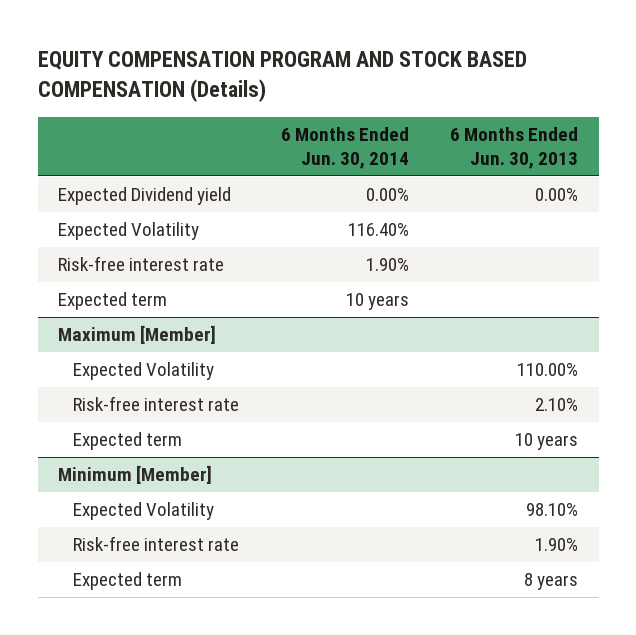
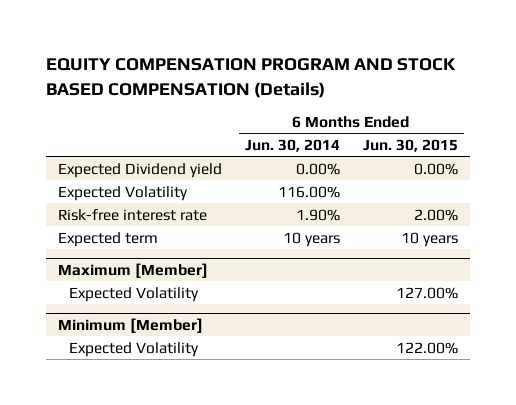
- | 6 Months Ended Jun. 30, 2014 | 6 Months Ended Jun. 30, 2013
+ | 6 Months Ended Jun. 30, 2014 | 6 Months Ended Jun. 30, 2015
- Expected Volatility | 116.40% |
+ Expected Volatility | 116.00% |
@ Maximum [Member]
- Risk-free interest rate | | 2.10%
- Expected term | | 10 years
@ Minimum [Member]
- Risk-free interest rate | | 1.90%
- Expected term | | 8 years

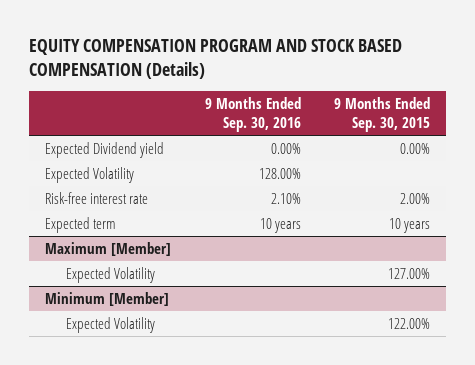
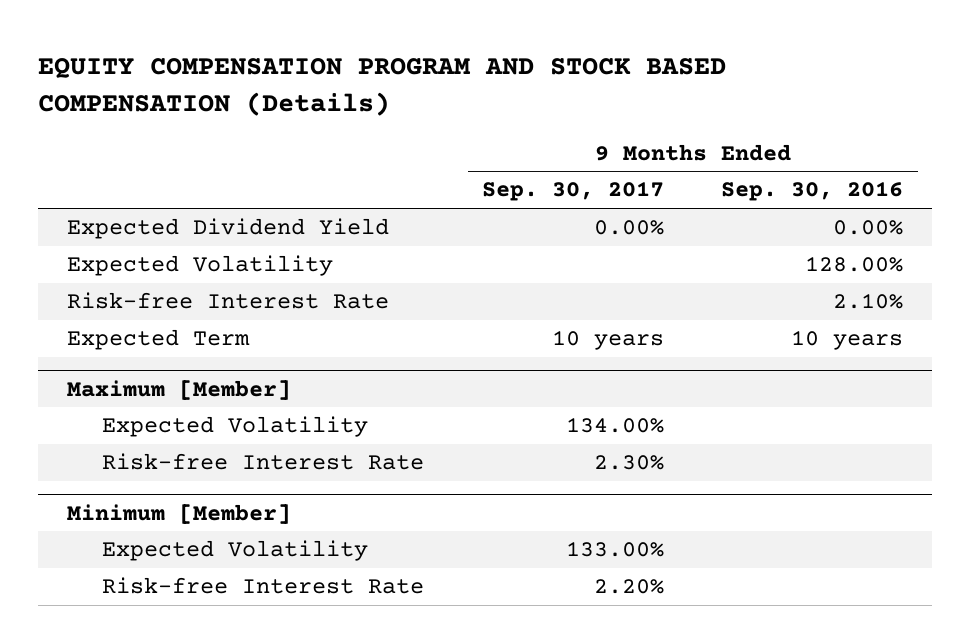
- | 9 Months Ended Sep. 30, 2016 | 9 Months Ended Sep. 30, 2015
+ | 9 Months Ended Sep. 30, 2017 | 9 Months Ended Sep. 30, 2016
- Expected Dividend yield | 0.00% | 0.00%
+ Expected Dividend Yield | 0.00% | 0.00%
- Risk-free interest rate | 2.10% | 2.00%
- Expected term | 10 years | 10 years
+ Risk-free Interest Rate | | 2.10%
+ Expected Term | 10 years | 10 years
@ Maximum [Member]
+ Risk-free Interest Rate | 2.30% |
@ Minimum [Member]
+ Risk-free Interest Rate | 2.20% |

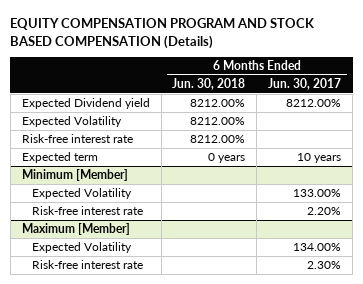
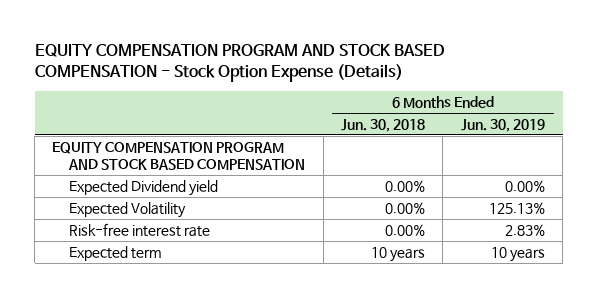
- EQUITY COMPENSATION PROGRAM AND STOCK BASED COMPENSATION (Details)
+ EQUITY COMPENSATION PROGRAM AND STOCK BASED COMPENSATION - Stock Option Expense (Details)
- | 6 Months Ended Jun. 30, 2018 | 6 Months Ended Jun. 30, 2017
+ | 6 Months Ended Jun. 30, 2018 | 6 Months Ended Jun. 30, 2019
- Expected Dividend yield | 8212.00% | 8212.00%
- Expected Volatility | 8212.00% |
- Risk-free interest rate | 8212.00% |
- Expected term | 0 years | 10 years
- Minimum [Member]
- Expected Volatility | | 133.00%
- Risk-free interest rate | | 2.20%
- Maximum [Member]
- Expected Volatility | | 134.00%
- Risk-free interest rate | | 2.30%
+ EQUITY COMPENSATION PROGRAM AND STOCK BASED COMPENSATION
+ Expected Dividend yield | 0.00% | 0.00%
+ Expected Volatility | 0.00% | 125.13%
+ Risk-free interest rate | 0.00% | 2.83%
+ Expected term | 10 years | 10 years

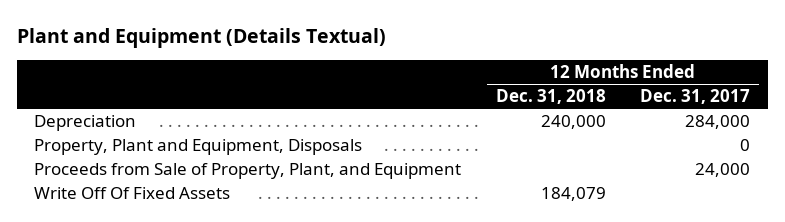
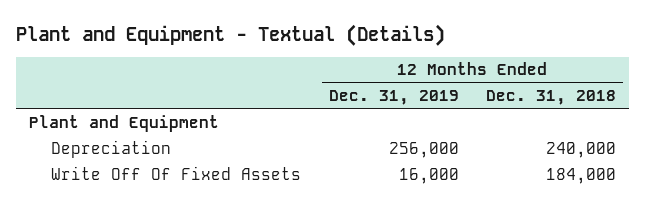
- Plant and Equipment (Details Textual)
+ Plant and Equipment - Textual (Details)
- | 12 Months Ended Dec. 31, 2018 | 12 Months Ended Dec. 31, 2017
+ | 12 Months Ended Dec. 31, 2019 | 12 Months Ended Dec. 31, 2018
+ Plant and Equipment
- Property, Plant and Equipment, Disposals | | 0
- Proceeds from Sale of Property, Plant, and Equipment | | 24,000
- Write Off Of Fixed Assets | 184,079 |
+ Write Off Of Fixed Assets | 16,000 | 184,000

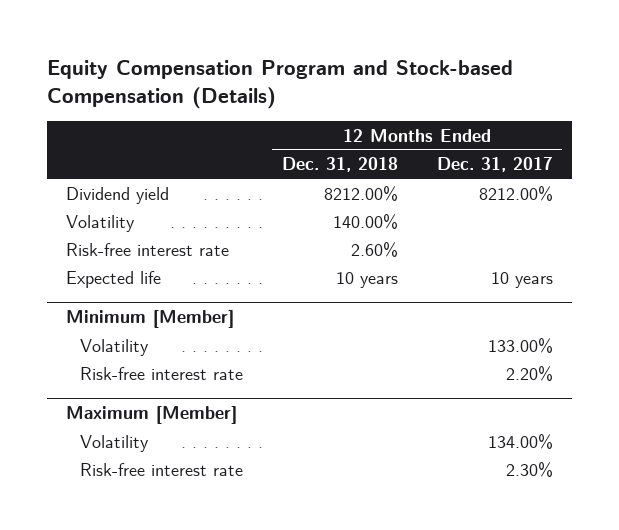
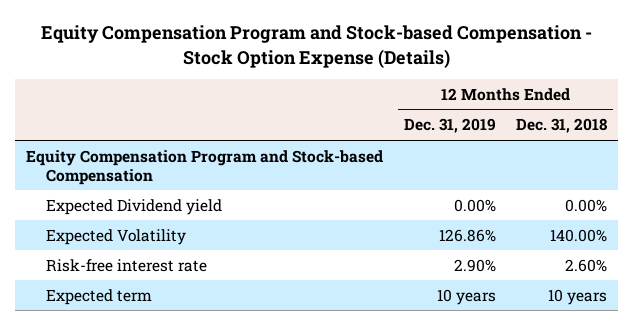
- Equity Compensation Program and Stock-based Compensation (Details)
+ Equity Compensation Program and Stock-based Compensation - Stock Option Expense (Details)
- | 12 Months Ended Dec. 31, 2018 | 12 Months Ended Dec. 31, 2017
+ | 12 Months Ended Dec. 31, 2019 | 12 Months Ended Dec. 31, 2018
- Dividend yield | 8212.00% | 8212.00%
- Volatility | 140.00% |
+ Equity Compensation Program and Stock-based Compensation
+ Expected Dividend yield | 0.00% | 0.00%
+ Expected Volatility | 126.86% | 140.00%
- Expected life | 10 years | 10 years
- Minimum [Member]
- Volatility | | 133.00%
- Risk-free interest rate | | 2.20%
- Maximum [Member]
- Volatility | | 134.00%
- Risk-free interest rate | | 2.30%
+ Expected term | 10 years | 10 years

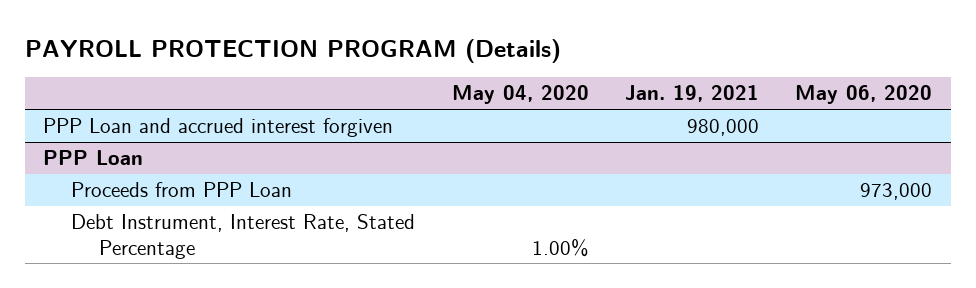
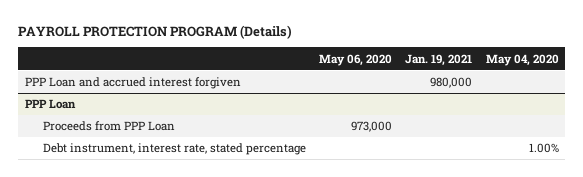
- | May 04, 2020 | Jan. 19, 2021 | May 06, 2020
+ | May 06, 2020 | Jan. 19, 2021 | May 04, 2020
@ PPP Loan
- Debt Instrument, Interest Rate, Stated Percentage | 1.00% | |
+ Debt instrument, interest rate, stated percentage | | | 1.00%

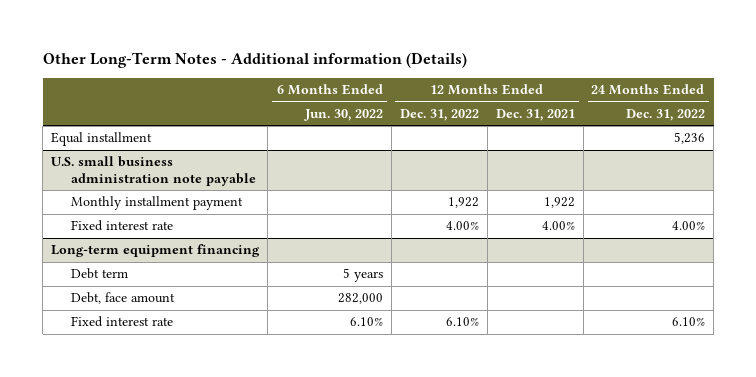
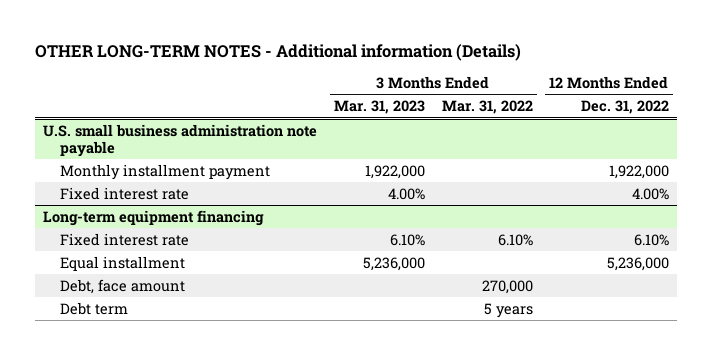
- Other Long-Term Notes - Additional information (Details)
+ OTHER LONG-TERM NOTES - Additional information (Details)
- | 6 Months Ended Jun. 30, 2022 | 12 Months Ended Dec. 31, 2022 | 12 Months Ended Dec. 31, 2021 | 24 Months Ended Dec. 31, 2022
+ | 3 Months Ended Mar. 31, 2023 | 3 Months Ended Mar. 31, 2022 | 12 Months Ended Dec. 31, 2022
- Equal installment | | | | 5,236
@ U.S. small business administration note payable
- Monthly installment payment | | 1,922 | 1,922 |
+ Monthly installment payment | 1,922,000 | | 1,922,000
@ Long-term equipment financing
+ Equal installment | 5,236,000 | | 5,236,000
moved down: Debt, face amount | | 270,000 |
moved down: Debt term | | 5 years |

